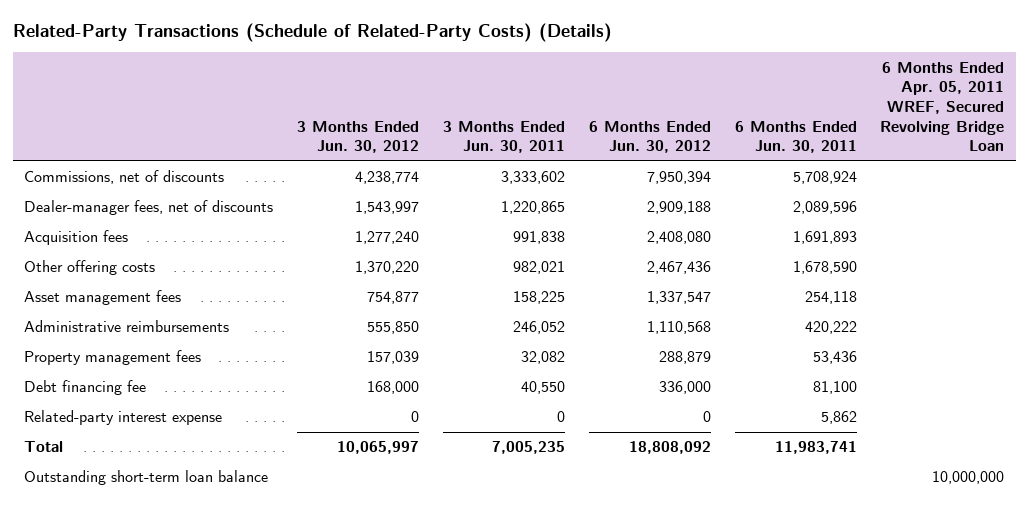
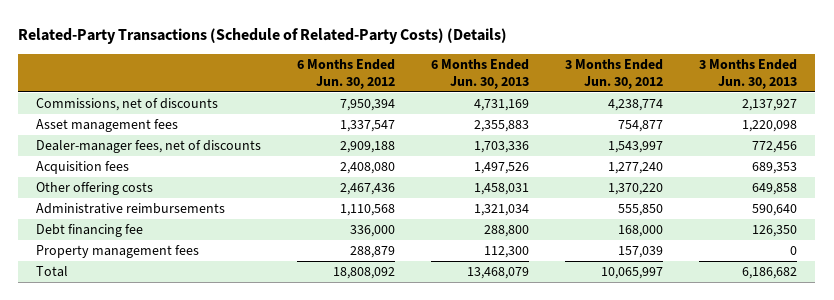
- | 3 Months Ended Jun. 30, 2012 | 3 Months Ended Jun. 30, 2011 | 6 Months Ended Jun. 30, 2012 | 6 Months Ended Jun. 30, 2011 | 6 Months Ended Apr. 05, 2011 WREF, Secured Revolving Bridge Loan
+ | 6 Months Ended Jun. 30, 2012 | 6 Months Ended Jun. 30, 2013 | 3 Months Ended Jun. 30, 2012 | 3 Months Ended Jun. 30, 2013
moved up: Asset management fees | 1,337,547 | 2,355,883 | 754,877 | 1,220,098
- Related-party interest expense | 0 | 0 | 0 | 5,862 |
moved down: Property management fees | 288,879 | 112,300 | 157,039 | 0
- Outstanding short-term loan balance | | | | | 10,000,000

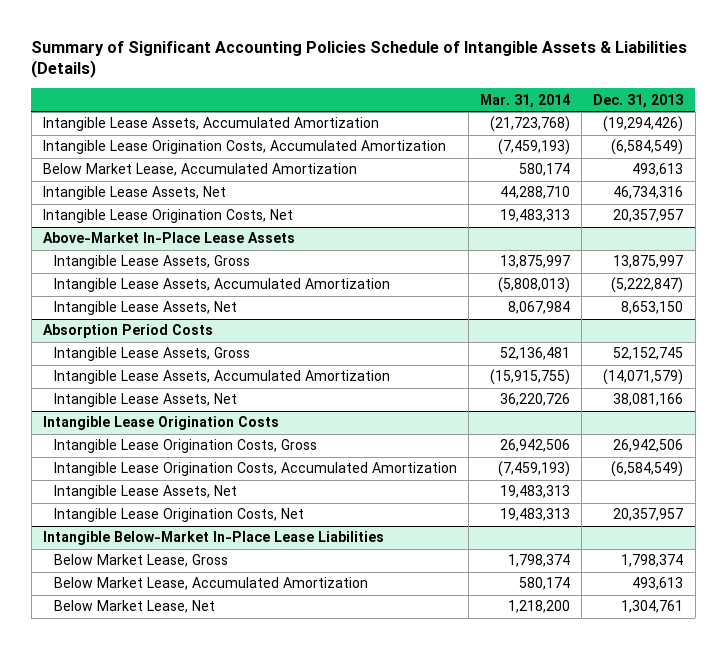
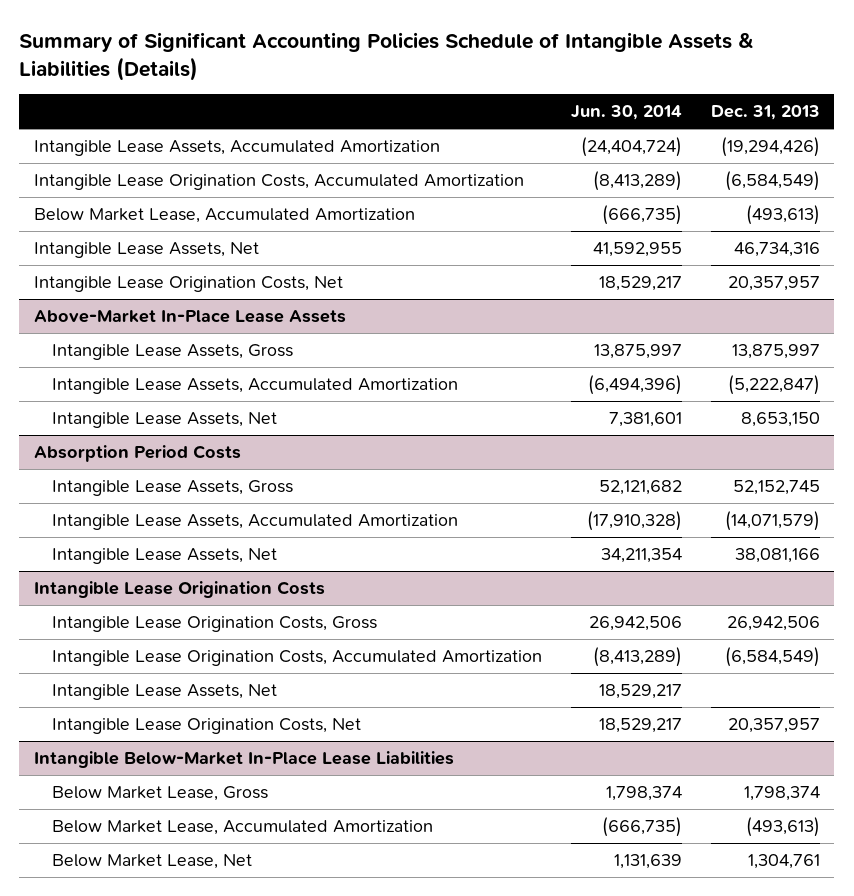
- | Mar. 31, 2014 | Dec. 31, 2013
+ | Jun. 30, 2014 | Dec. 31, 2013
- Below Market Lease, Accumulated Amortization | 580,174 | 493,613
+ Below Market Lease, Accumulated Amortization | (666,735) | (493,613)
@ Intangible Below-Market In-Place Lease Liabilities
- Below Market Lease, Accumulated Amortization | 580,174 | 493,613
+ Below Market Lease, Accumulated Amortization | (666,735) | (493,613)

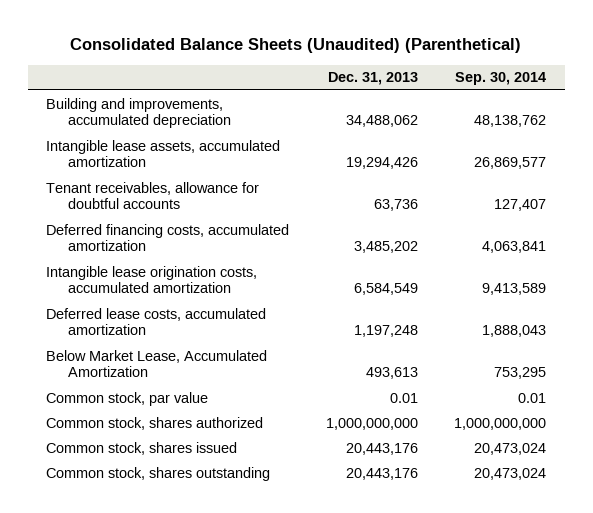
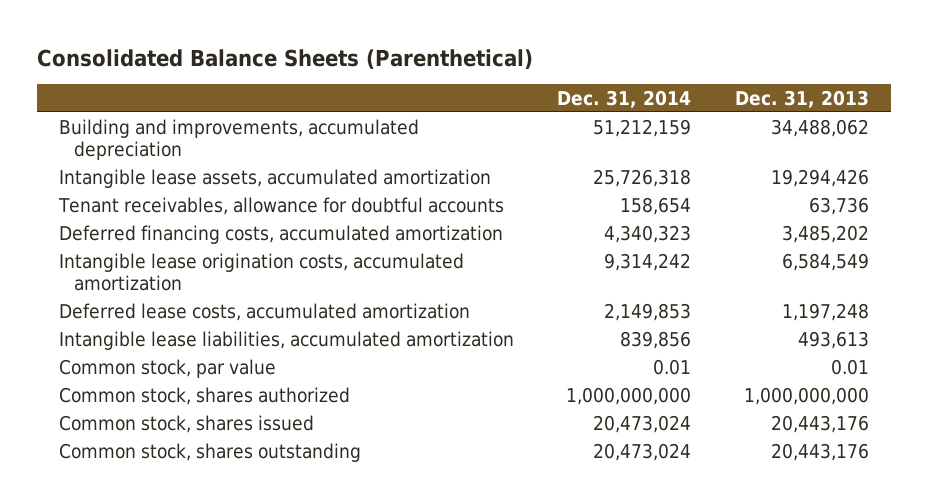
- Consolidated Balance Sheets (Unaudited) (Parenthetical)
+ Consolidated Balance Sheets (Parenthetical)
- | Dec. 31, 2013 | Sep. 30, 2014
+ | Dec. 31, 2014 | Dec. 31, 2013
- Below Market Lease, Accumulated Amortization | 493,613 | 753,295
+ Intangible lease liabilities, accumulated amortization | 839,856 | 493,613

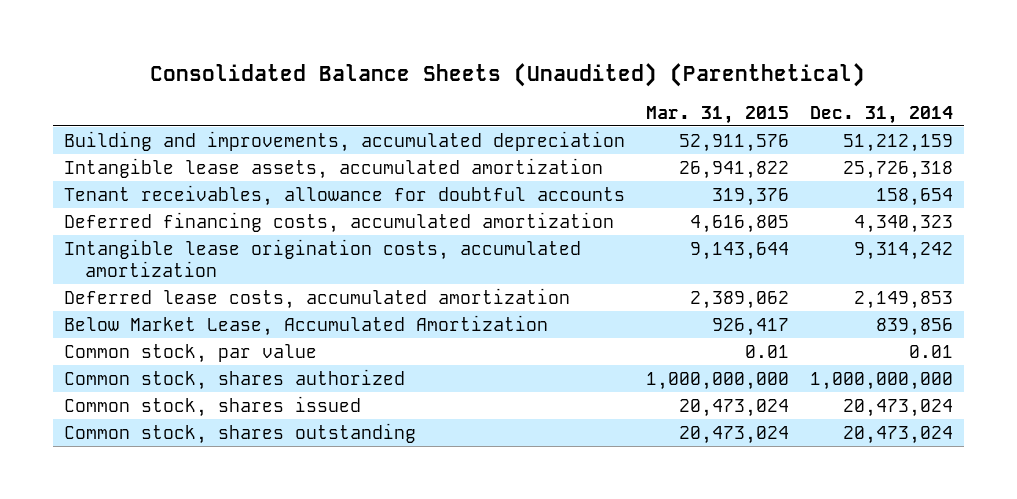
- Consolidated Balance Sheets (Parenthetical)
+ Consolidated Balance Sheets (Unaudited) (Parenthetical)
- | Dec. 31, 2014 | Dec. 31, 2013
+ | Mar. 31, 2015 | Dec. 31, 2014
- Intangible lease liabilities, accumulated amortization | 839,856 | 493,613
+ Below Market Lease, Accumulated Amortization | 926,417 | 839,856

